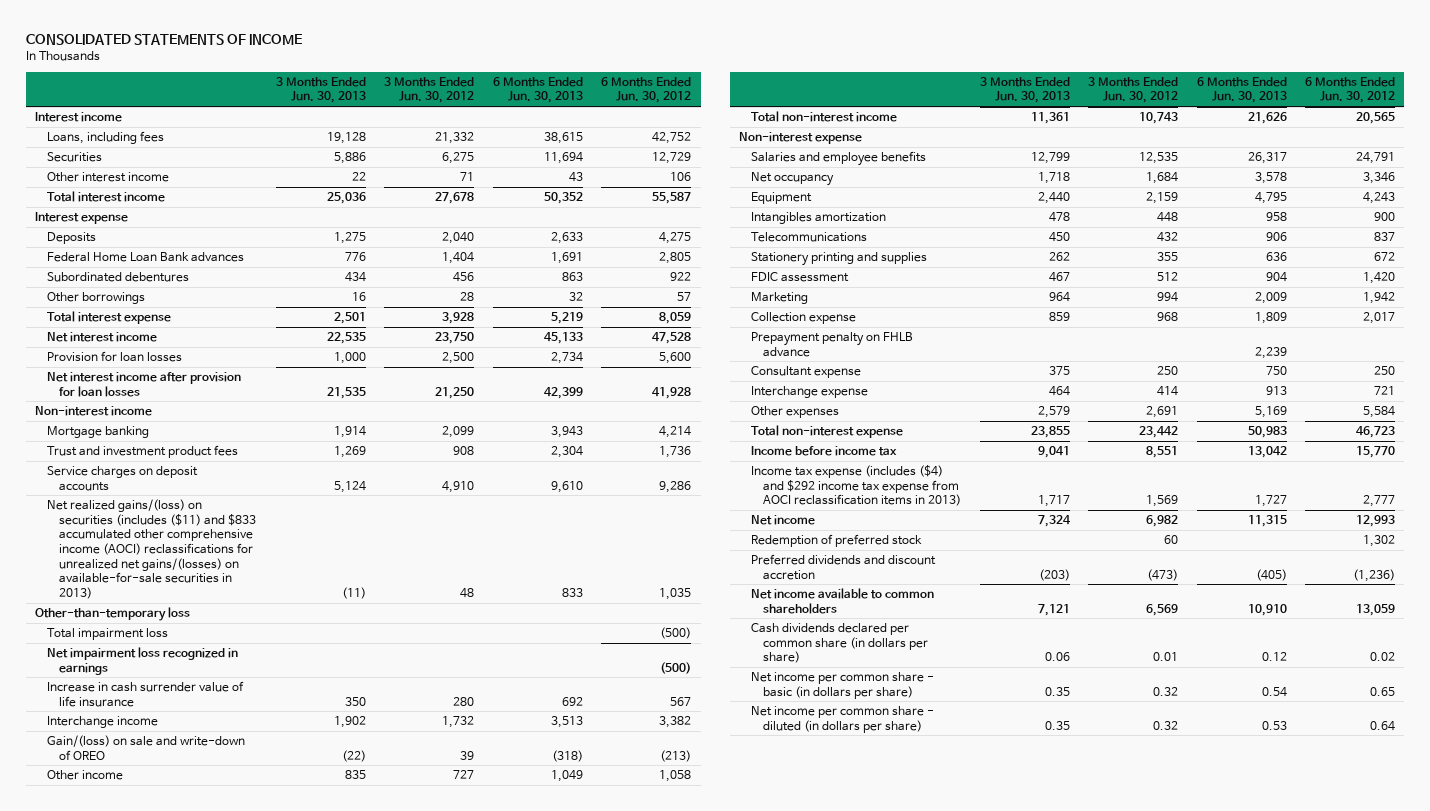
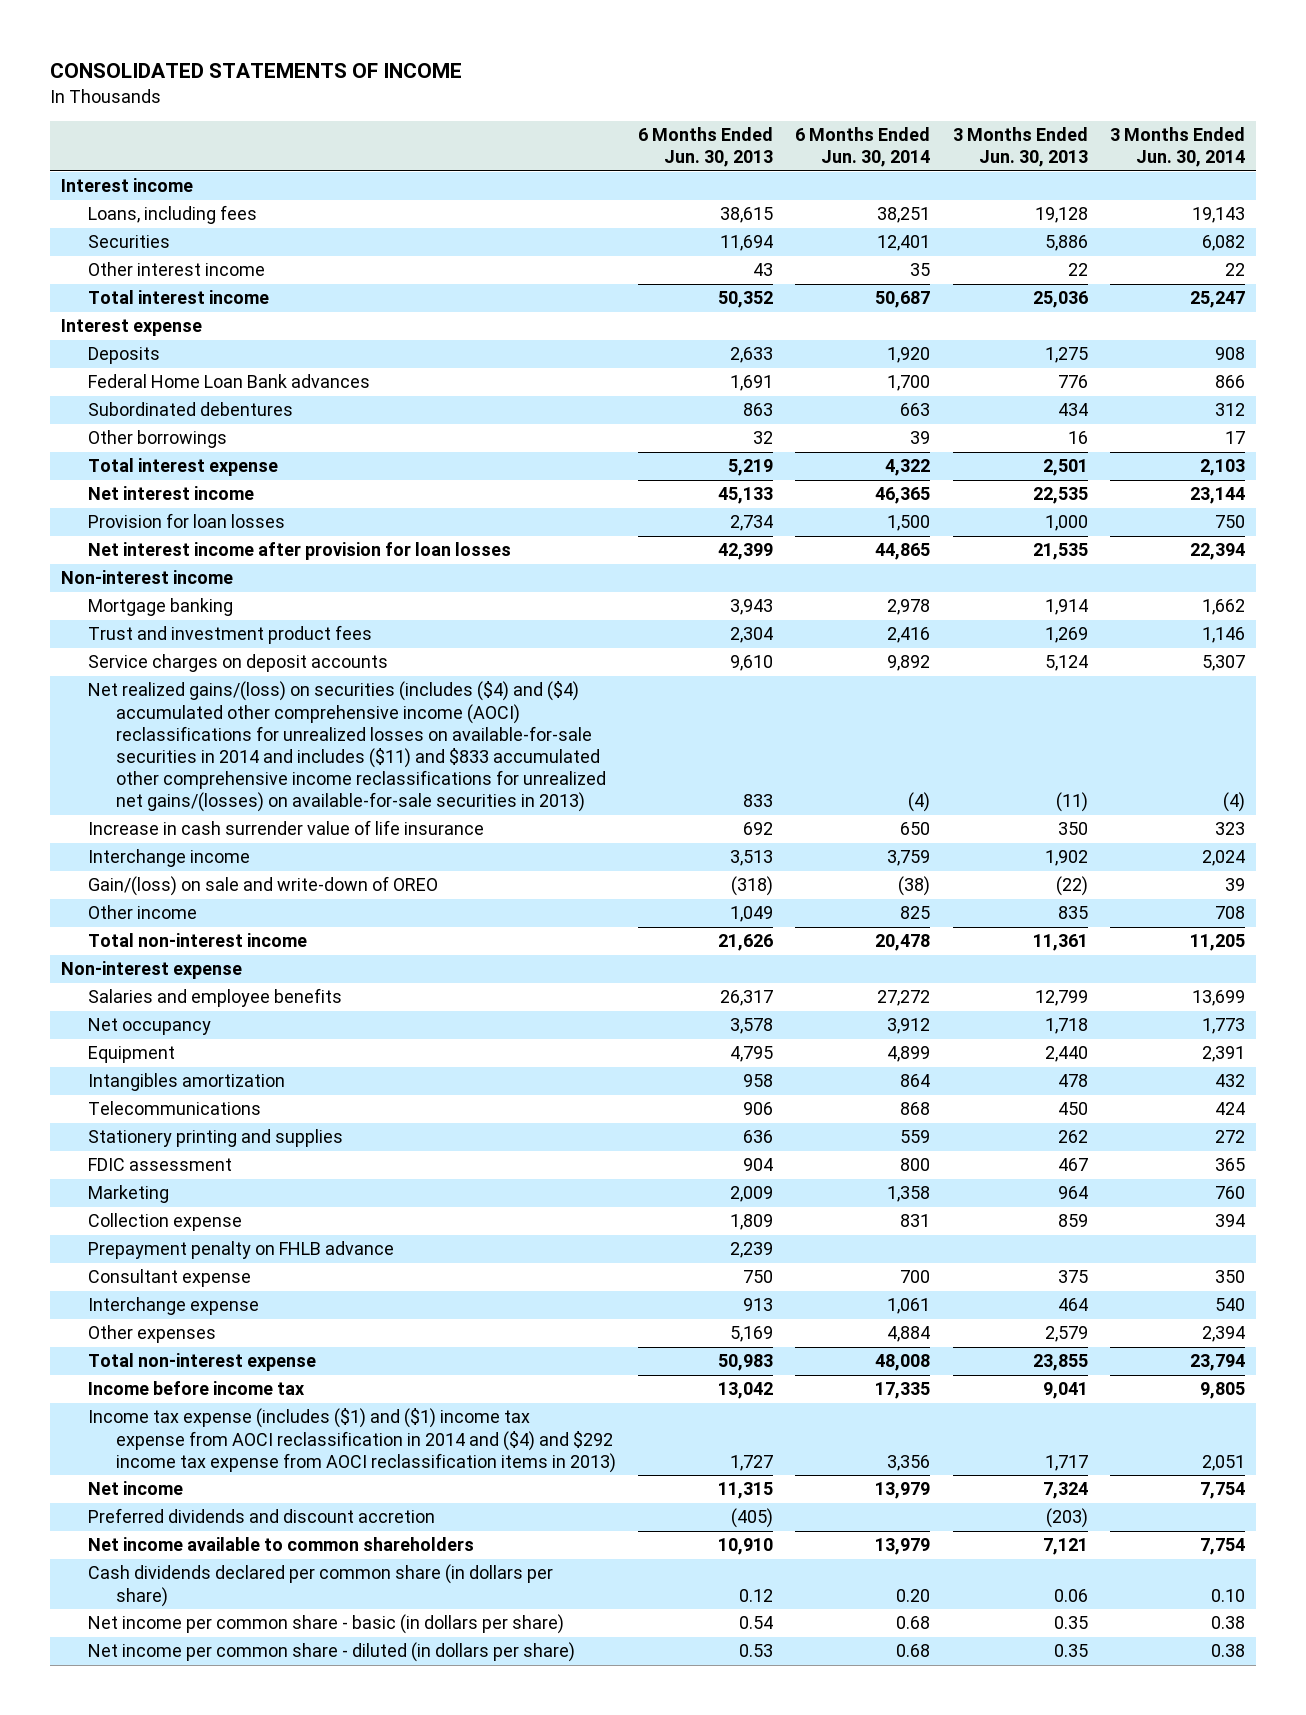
- | 3 Months Ended Jun. 30, 2013 | 3 Months Ended Jun. 30, 2012 | 6 Months Ended Jun. 30, 2013 | 6 Months Ended Jun. 30, 2012
+ | 6 Months Ended Jun. 30, 2013 | 6 Months Ended Jun. 30, 2014 | 3 Months Ended Jun. 30, 2013 | 3 Months Ended Jun. 30, 2014
- Net realized gains/(loss) on securities (includes ($11) and $833 accumulated other comprehensive income (AOCI) reclassifications for unrealized net gains/(losses) on available-for-sale securities in 2013) | (11) | 48 | 833 | 1,035
- Other-than-temporary loss
- Total impairment loss | | | | (500)
- Net impairment loss recognized in earnings | | | | (500)
+ Net realized gains/(loss) on securities (includes ($4) and ($4) accumulated other comprehensive income (AOCI) reclassifications for unrealized losses on available-for-sale securities in 2014 and includes ($11) and $833 accumulated other comprehensive income reclassifications for unrealized net gains/(losses) on available-for-sale securities in 2013) | 833 | (4) | (11) | (4)
- Income tax expense (includes ($4) and $292 income tax expense from AOCI reclassification items in 2013) | 1,717 | 1,569 | 1,727 | 2,777
+ Income tax expense (includes ($1) and ($1) income tax expense from AOCI reclassification in 2014 and ($4) and $292 income tax expense from AOCI reclassification items in 2013) | 1,727 | 3,356 | 1,717 | 2,051
- Redemption of preferred stock | | 60 | | 1,302

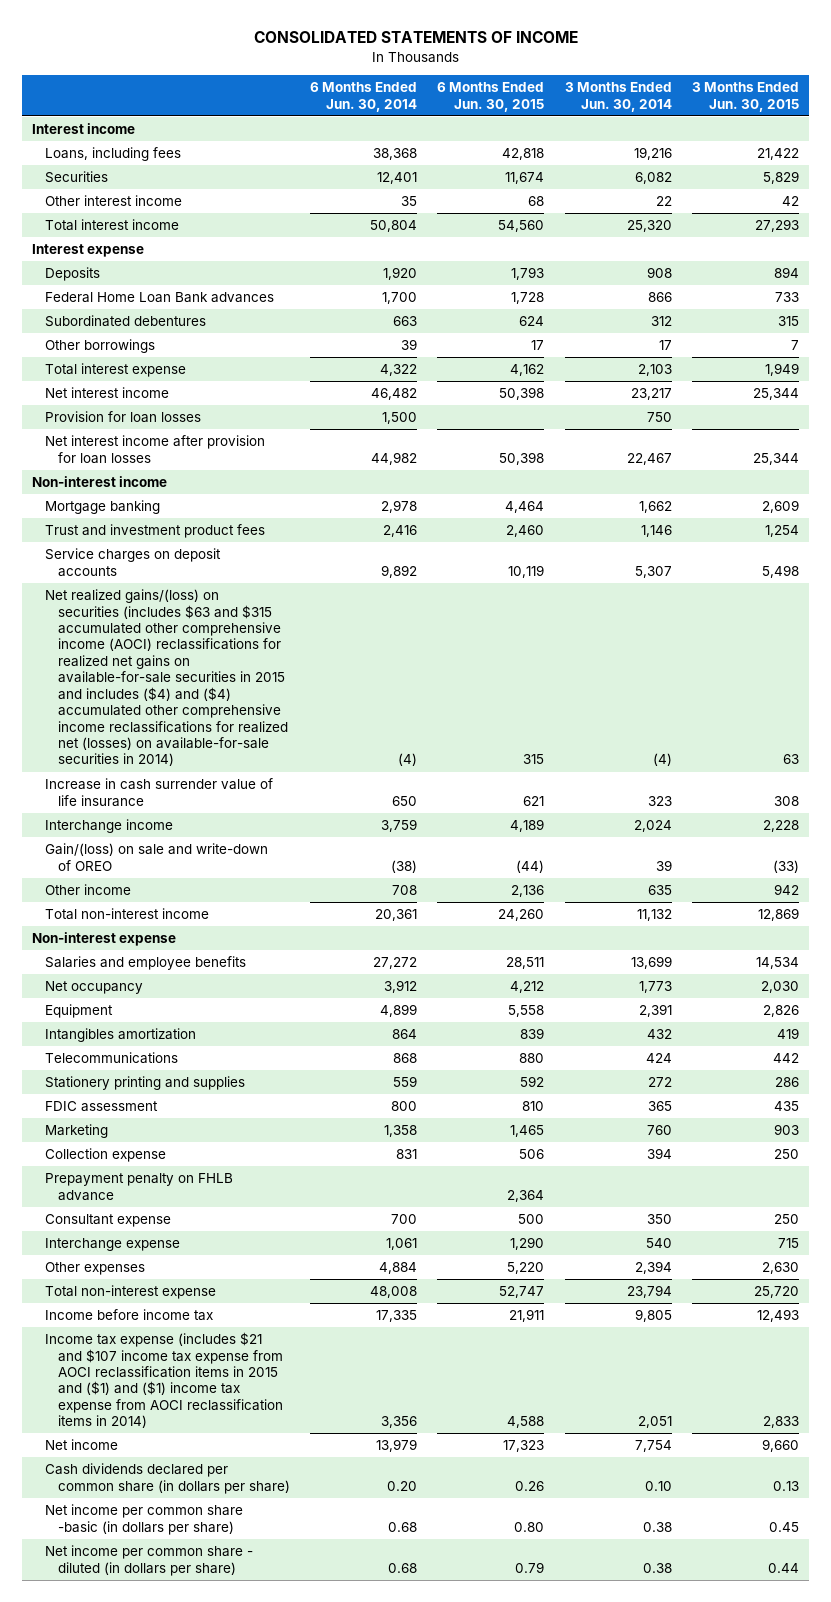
- | 6 Months Ended Jun. 30, 2013 | 6 Months Ended Jun. 30, 2014 | 3 Months Ended Jun. 30, 2013 | 3 Months Ended Jun. 30, 2014
+ | 6 Months Ended Jun. 30, 2014 | 6 Months Ended Jun. 30, 2015 | 3 Months Ended Jun. 30, 2014 | 3 Months Ended Jun. 30, 2015
- Loans, including fees | 38,615 | 38,251 | 19,128 | 19,143
+ Loans, including fees | 38,368 | 42,818 | 19,216 | 21,422
- Total interest income | 50,352 | 50,687 | 25,036 | 25,247
+ Total interest income | 50,804 | 54,560 | 25,320 | 27,293
- Net interest income | 45,133 | 46,365 | 22,535 | 23,144
+ Net interest income | 46,482 | 50,398 | 23,217 | 25,344
- Net interest income after provision for loan losses | 42,399 | 44,865 | 21,535 | 22,394
+ Net interest income after provision for loan losses | 44,982 | 50,398 | 22,467 | 25,344
- Net realized gains/(loss) on securities (includes ($4) and ($4) accumulated other comprehensive income (AOCI) reclassifications for unrealized losses on available-for-sale securities in 2014 and includes ($11) and $833 accumulated other comprehensive income reclassifications for unrealized net gains/(losses) on available-for-sale securities in 2013) | 833 | (4) | (11) | (4)
+ Net realized gains/(loss) on securities (includes $63 and $315 accumulated other comprehensive income (AOCI) reclassifications for realized net gains on available-for-sale securities in 2015 and includes ($4) and ($4) accumulated other comprehensive income reclassifications for realized net (losses) on available-for-sale securities in 2014) | (4) | 315 | (4) | 63
- Other income | 1,049 | 825 | 835 | 708
- Total non-interest income | 21,626 | 20,478 | 11,361 | 11,205
+ Other income | 708 | 2,136 | 635 | 942
+ Total non-interest income | 20,361 | 24,260 | 11,132 | 12,869
- Income tax expense (includes ($1) and ($1) income tax expense from AOCI reclassification in 2014 and ($4) and $292 income tax expense from AOCI reclassification items in 2013) | 1,727 | 3,356 | 1,717 | 2,051
+ Income tax expense (includes $21 and $107 income tax expense from AOCI reclassification items in 2015 and ($1) and ($1) income tax expense from AOCI reclassification items in 2014) | 3,356 | 4,588 | 2,051 | 2,833
- Preferred dividends and discount accretion | (405) | | (203) |
- Net income available to common shareholders | 10,910 | 13,979 | 7,121 | 7,754
- Net income per common share - basic (in dollars per share) | 0.54 | 0.68 | 0.35 | 0.38
+ Net income per common share -basic (in dollars per share) | 0.68 | 0.80 | 0.38 | 0.45

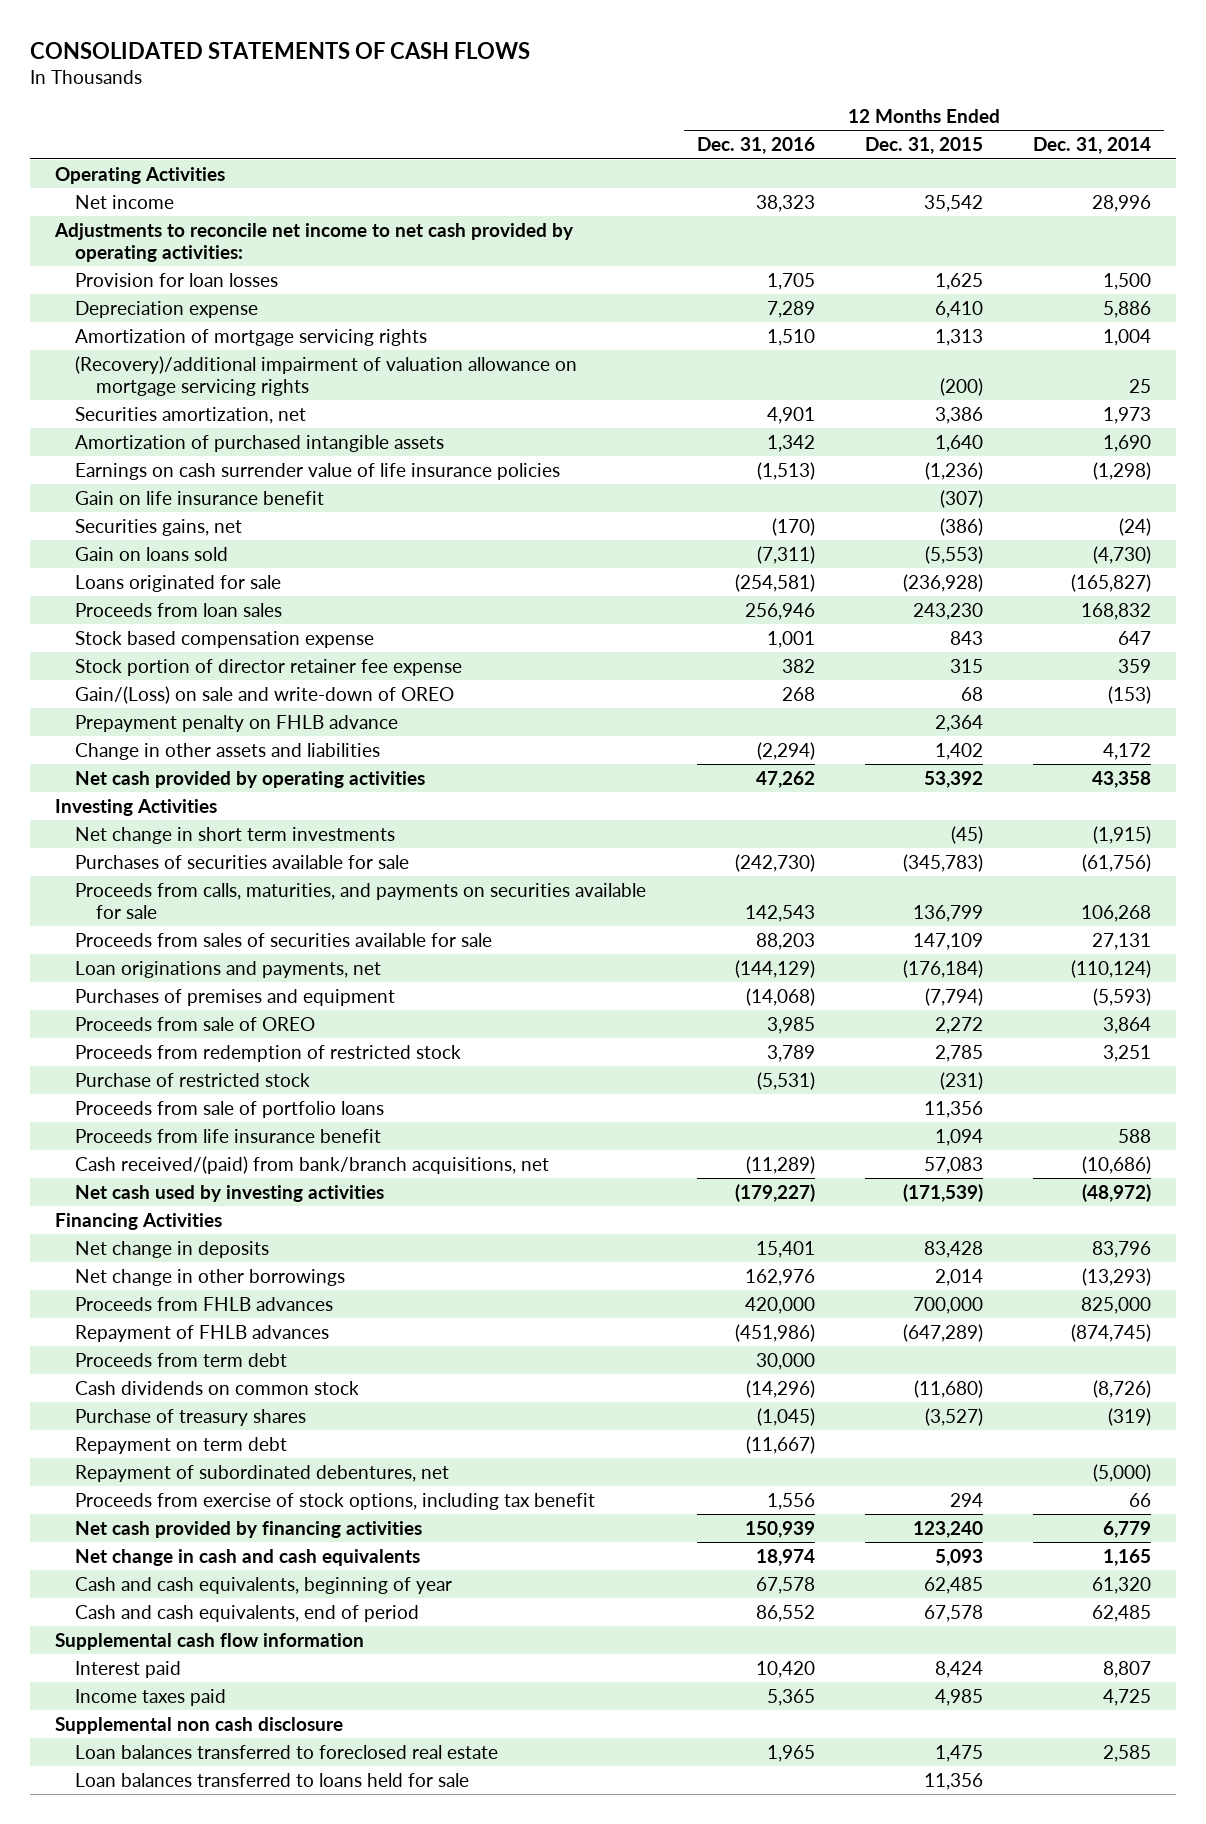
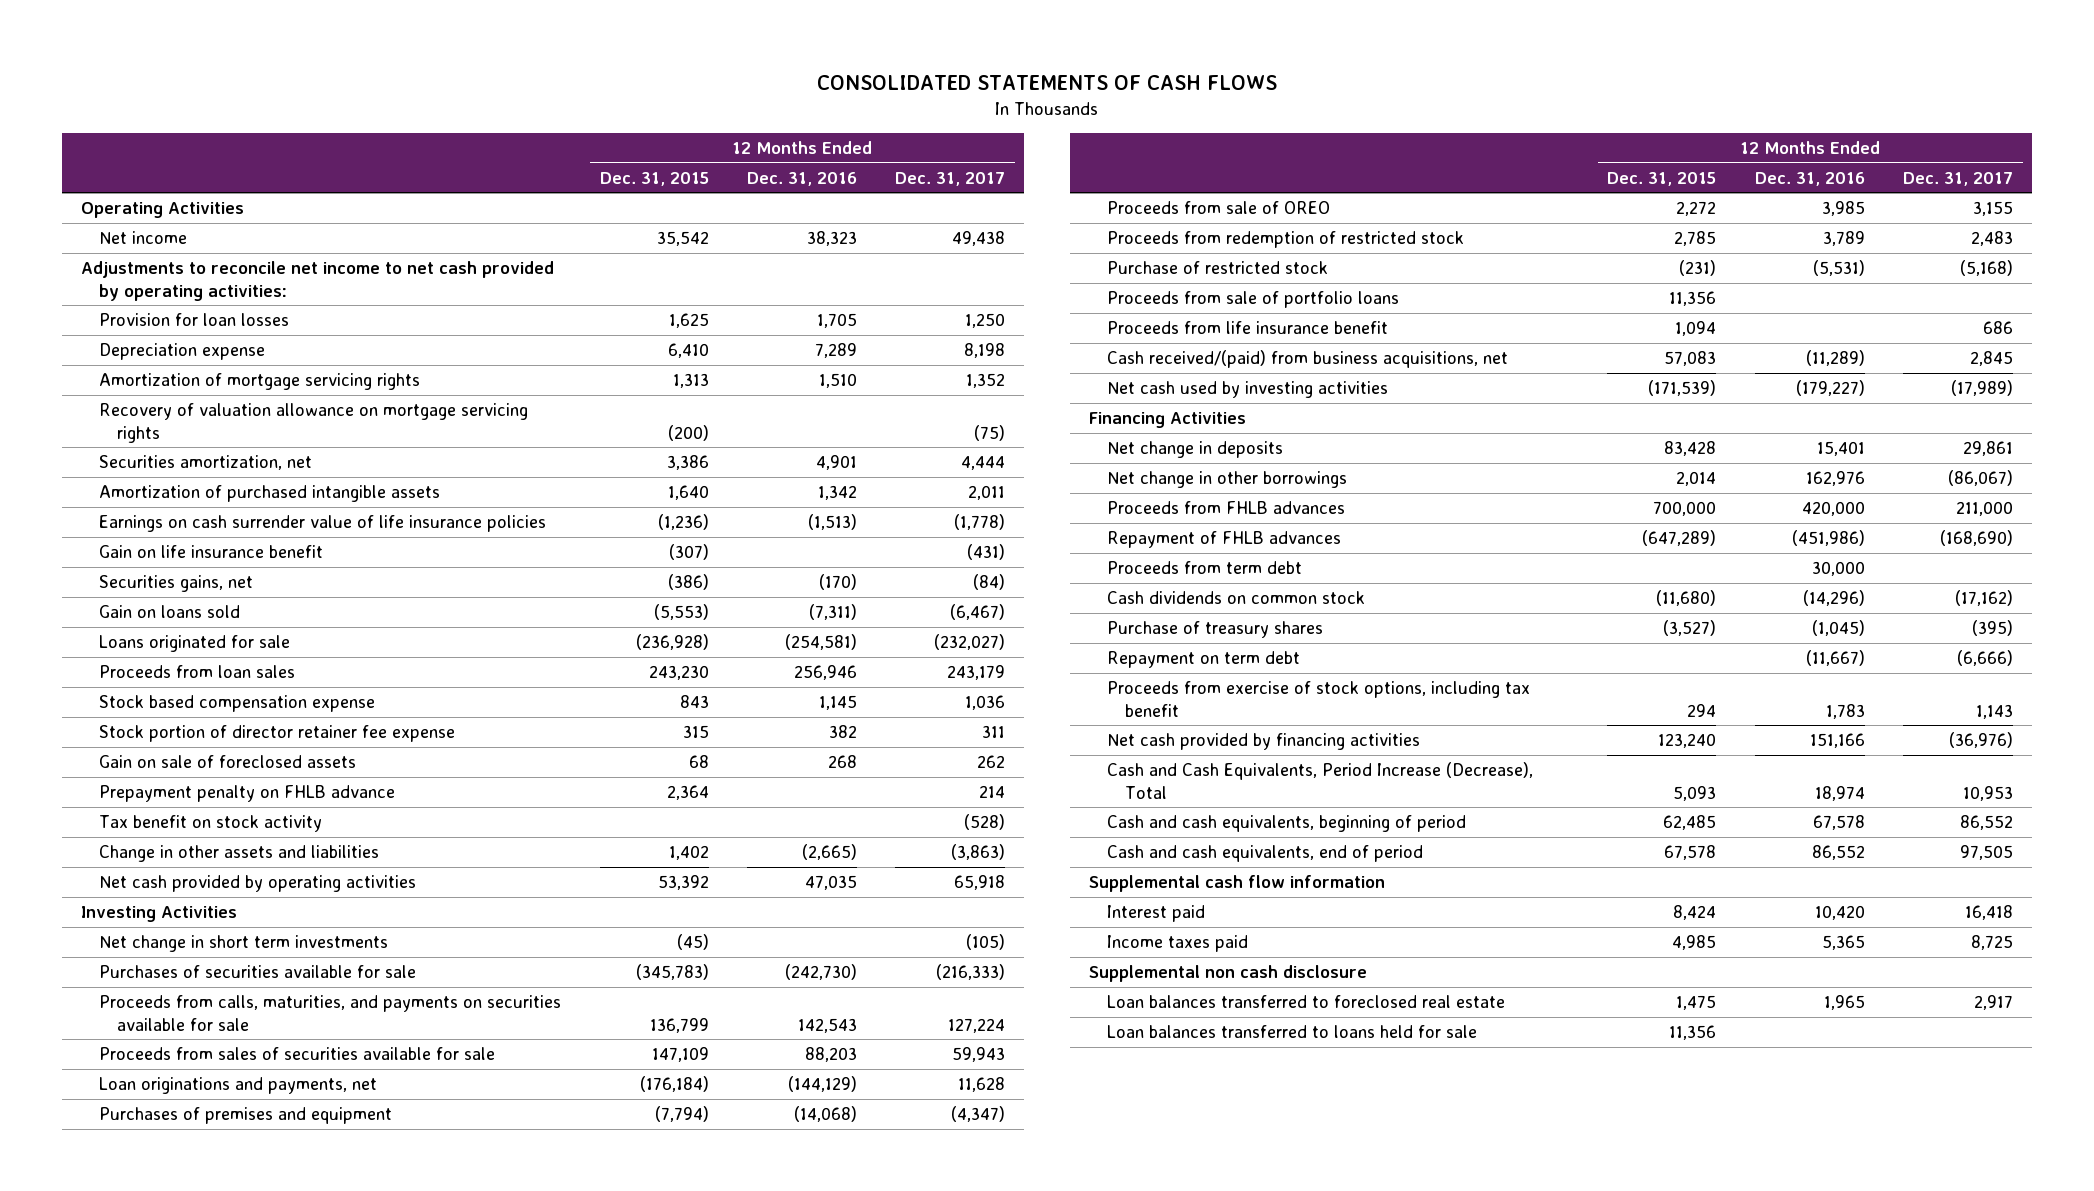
- | 12 Months Ended Dec. 31, 2016 | 12 Months Ended Dec. 31, 2015 | 12 Months Ended Dec. 31, 2014
+ | 12 Months Ended Dec. 31, 2015 | 12 Months Ended Dec. 31, 2016 | 12 Months Ended Dec. 31, 2017
- (Recovery)/additional impairment of valuation allowance on mortgage servicing rights | | (200) | 25
+ Recovery of valuation allowance on mortgage servicing rights | (200) | | (75)
- Stock based compensation expense | 1,001 | 843 | 647
+ Stock based compensation expense | 843 | 1,145 | 1,036
- Gain/(Loss) on sale and write-down of OREO | 268 | 68 | (153)
+ Gain on sale of foreclosed assets | 68 | 268 | 262
- Change in other assets and liabilities | (2,294) | 1,402 | 4,172
- Net cash provided by operating activities | 47,262 | 53,392 | 43,358
+ Tax benefit on stock activity | | | (528)
+ Change in other assets and liabilities | 1,402 | (2,665) | (3,863)
+ Net cash provided by operating activities | 53,392 | 47,035 | 65,918
- Cash received/(paid) from bank/branch acquisitions, net | (11,289) | 57,083 | (10,686)
+ Cash received/(paid) from business acquisitions, net | 57,083 | (11,289) | 2,845
- Repayment of subordinated debentures, net | | | (5,000)
- Proceeds from exercise of stock options, including tax benefit | 1,556 | 294 | 66
- Net cash provided by financing activities | 150,939 | 123,240 | 6,779
- Net change in cash and cash equivalents | 18,974 | 5,093 | 1,165
- Cash and cash equivalents, beginning of year | 67,578 | 62,485 | 61,320
+ Proceeds from exercise of stock options, including tax benefit | 294 | 1,783 | 1,143
+ Net cash provided by financing activities | 123,240 | 151,166 | (36,976)
+ Cash and Cash Equivalents, Period Increase (Decrease), Total | 5,093 | 18,974 | 10,953
+ Cash and cash equivalents, beginning of period | 62,485 | 67,578 | 86,552

